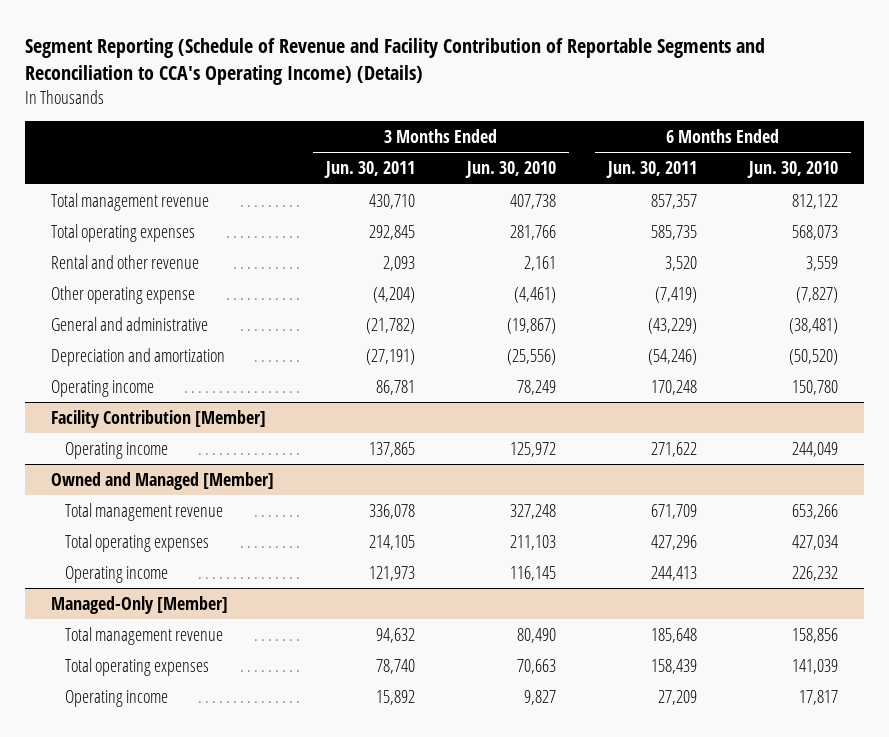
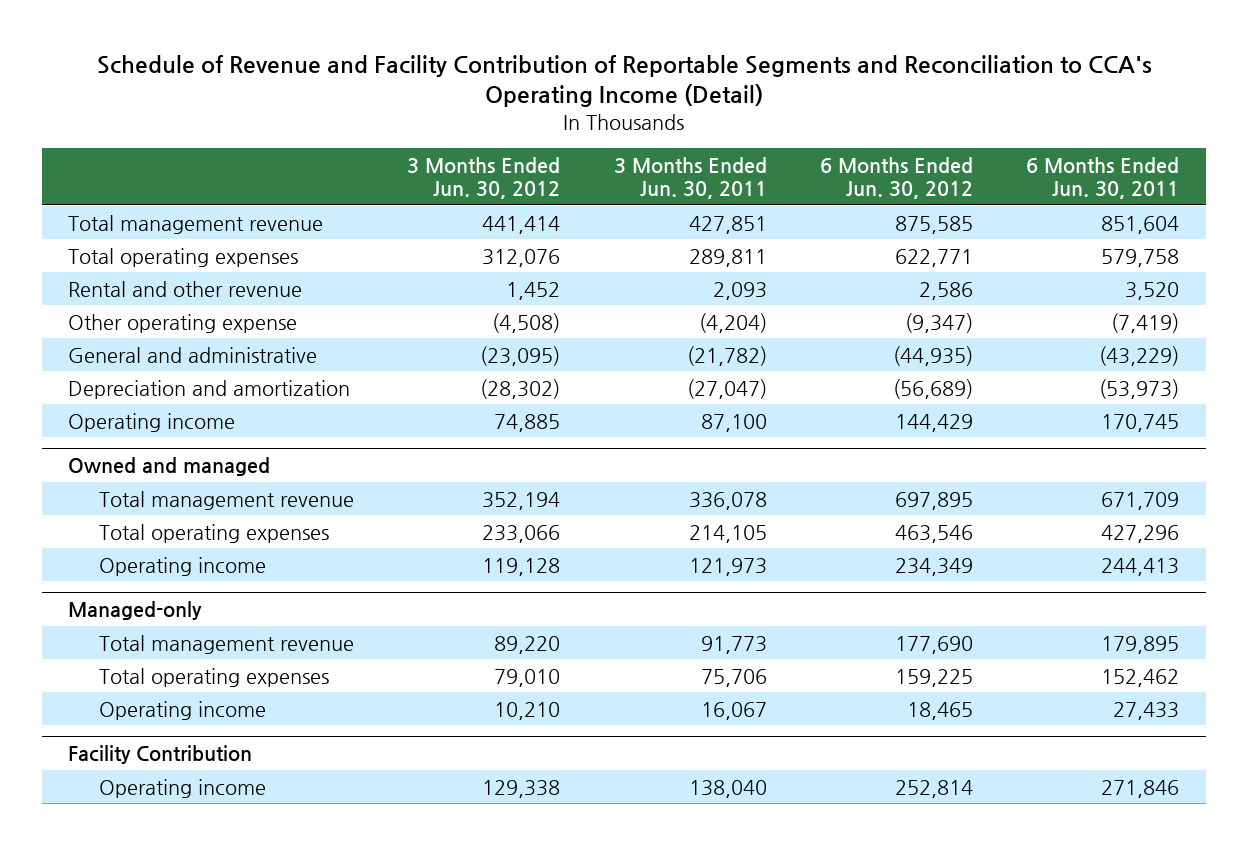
- Segment Reporting (Schedule of Revenue and Facility Contribution of Reportable Segments and Reconciliation to CCA's Operating Income) (Details)
+ Schedule of Revenue and Facility Contribution of Reportable Segments and Reconciliation to CCA's Operating Income (Detail)
- | 3 Months Ended Jun. 30, 2011 | 3 Months Ended Jun. 30, 2010 | 6 Months Ended Jun. 30, 2011 | 6 Months Ended Jun. 30, 2010
+ | 3 Months Ended Jun. 30, 2012 | 3 Months Ended Jun. 30, 2011 | 6 Months Ended Jun. 30, 2012 | 6 Months Ended Jun. 30, 2011
- Total management revenue | 430,710 | 407,738 | 857,357 | 812,122
- Total operating expenses | 292,845 | 281,766 | 585,735 | 568,073
+ Total management revenue | 441,414 | 427,851 | 875,585 | 851,604
+ Total operating expenses | 312,076 | 289,811 | 622,771 | 579,758
- Depreciation and amortization | (27,191) | (25,556) | (54,246) | (50,520)
- Operating income | 86,781 | 78,249 | 170,248 | 150,780
- Facility Contribution [Member]
- Operating income | 137,865 | 125,972 | 271,622 | 244,049
- Owned and Managed [Member]
+ Depreciation and amortization | (28,302) | (27,047) | (56,689) | (53,973)
+ Operating income | 74,885 | 87,100 | 144,429 | 170,745
+ Owned and managed
- Managed-Only [Member]
- Total management revenue | 94,632 | 80,490 | 185,648 | 158,856
- Total operating expenses | 78,740 | 70,663 | 158,439 | 141,039
- Operating income | 15,892 | 9,827 | 27,209 | 17,817
+ Managed-only
+ Total management revenue | 89,220 | 91,773 | 177,690 | 179,895
+ Total operating expenses | 79,010 | 75,706 | 159,225 | 152,462
+ Operating income | 10,210 | 16,067 | 18,465 | 27,433
+ Facility Contribution
+ Operating income | 129,338 | 138,040 | 252,814 | 271,846

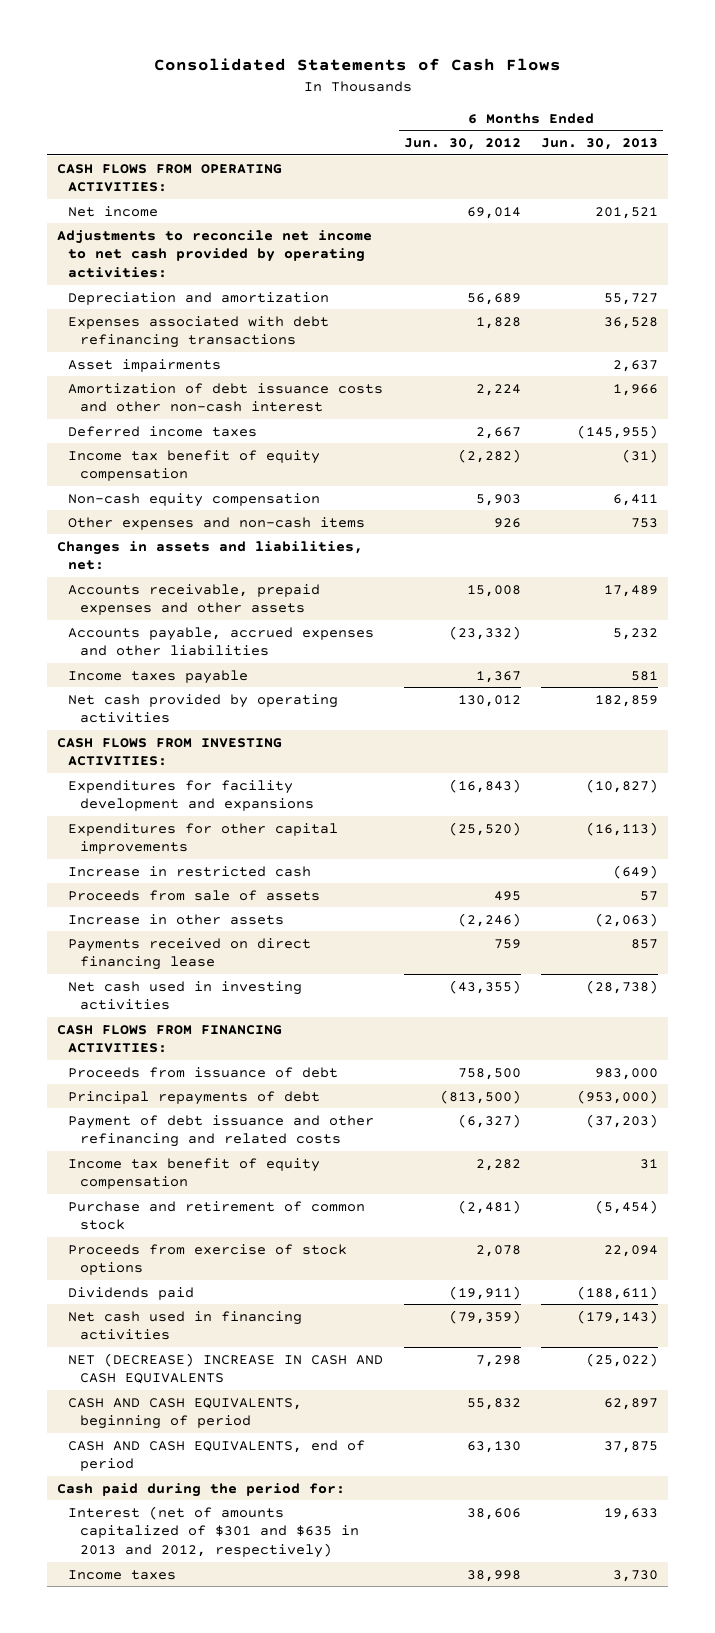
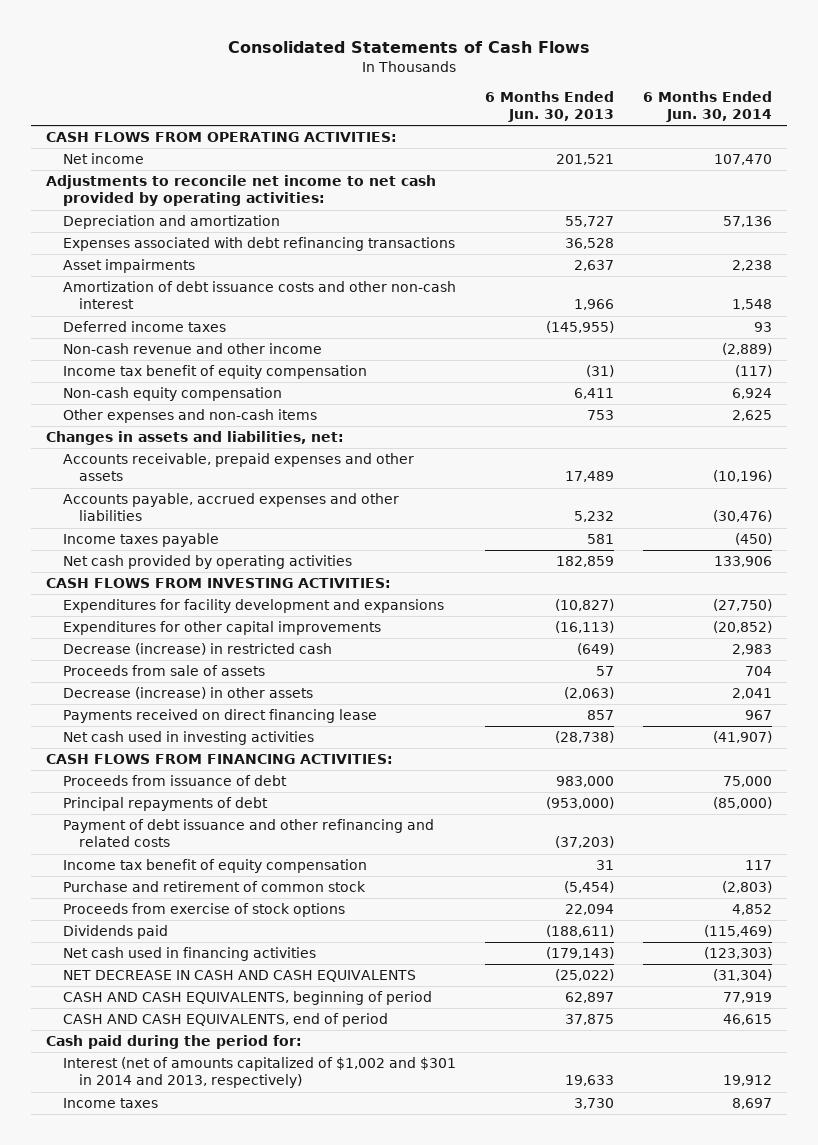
- | 6 Months Ended Jun. 30, 2012 | 6 Months Ended Jun. 30, 2013
+ | 6 Months Ended Jun. 30, 2013 | 6 Months Ended Jun. 30, 2014
+ Non-cash revenue and other income | | (2,889)
- Increase in restricted cash | | (649)
+ Decrease (increase) in restricted cash | (649) | 2,983
- Increase in other assets | (2,246) | (2,063)
+ Decrease (increase) in other assets | (2,063) | 2,041
- NET (DECREASE) INCREASE IN CASH AND CASH EQUIVALENTS | 7,298 | (25,022)
+ NET DECREASE IN CASH AND CASH EQUIVALENTS | (25,022) | (31,304)
- Interest (net of amounts capitalized of $301 and $635 in 2013 and 2012, respectively) | 38,606 | 19,633
+ Interest (net of amounts capitalized of $1,002 and $301 in 2014 and 2013, respectively) | 19,633 | 19,912

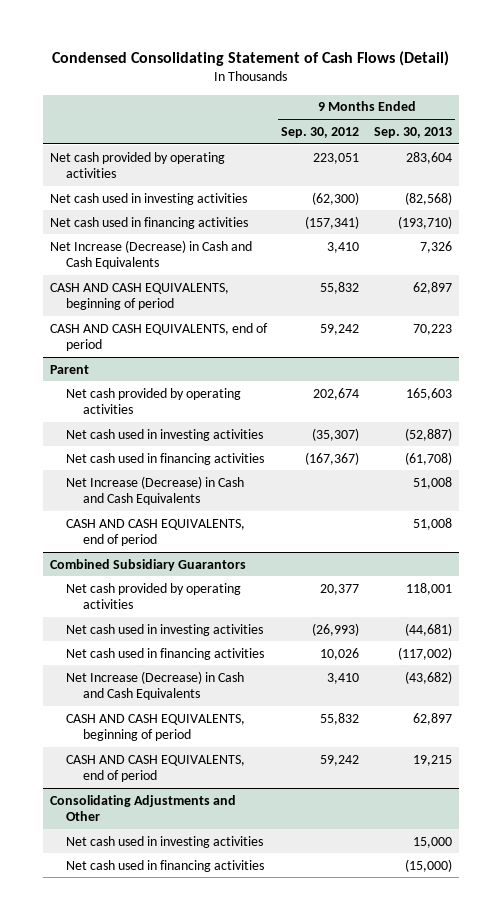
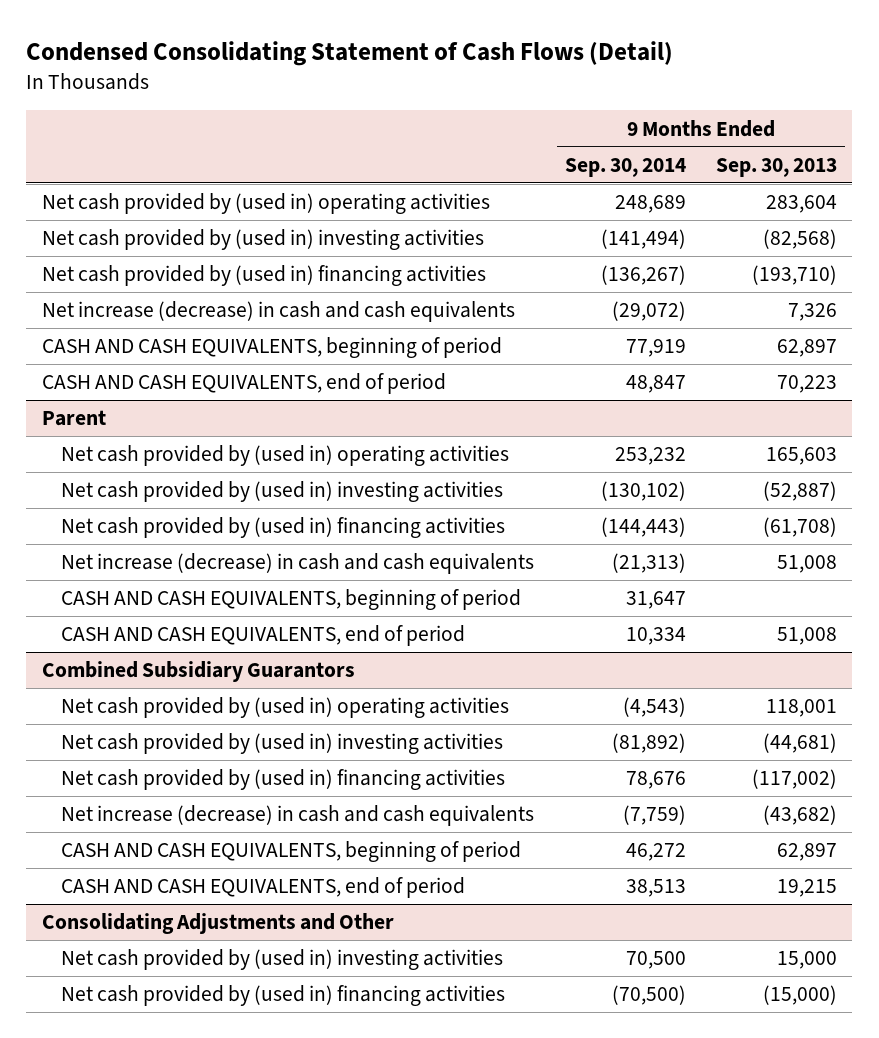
- | 9 Months Ended Sep. 30, 2012 | 9 Months Ended Sep. 30, 2013
+ | 9 Months Ended Sep. 30, 2014 | 9 Months Ended Sep. 30, 2013
- Net cash provided by operating activities | 223,051 | 283,604
- Net cash used in investing activities | (62,300) | (82,568)
- Net cash used in financing activities | (157,341) | (193,710)
- Net Increase (Decrease) in Cash and Cash Equivalents | 3,410 | 7,326
+ Net cash provided by (used in) operating activities | 248,689 | 283,604
+ Net cash provided by (used in) investing activities | (141,494) | (82,568)
+ Net cash provided by (used in) financing activities | (136,267) | (193,710)
+ Net increase (decrease) in cash and cash equivalents | (29,072) | 7,326
@ Parent
- Net cash provided by operating activities | 202,674 | 165,603
- Net cash used in investing activities | (35,307) | (52,887)
- Net cash used in financing activities | (167,367) | (61,708)
- Net Increase (Decrease) in Cash and Cash Equivalents | | 51,008
+ Net cash provided by (used in) operating activities | 253,232 | 165,603
+ Net cash provided by (used in) investing activities | (130,102) | (52,887)
+ Net cash provided by (used in) financing activities | (144,443) | (61,708)
+ Net increase (decrease) in cash and cash equivalents | (21,313) | 51,008
+ CASH AND CASH EQUIVALENTS, beginning of period | 31,647 |
@ Combined Subsidiary Guarantors
- Net cash provided by operating activities | 20,377 | 118,001
- Net cash used in investing activities | (26,993) | (44,681)
- Net cash used in financing activities | 10,026 | (117,002)
- Net Increase (Decrease) in Cash and Cash Equivalents | 3,410 | (43,682)
+ Net cash provided by (used in) operating activities | (4,543) | 118,001
+ Net cash provided by (used in) investing activities | (81,892) | (44,681)
+ Net cash provided by (used in) financing activities | 78,676 | (117,002)
+ Net increase (decrease) in cash and cash equivalents | (7,759) | (43,682)
@ Consolidating Adjustments and Other
- Net cash used in investing activities | | 15,000
- Net cash used in financing activities | | (15,000)
+ Net cash provided by (used in) investing activities | 70,500 | 15,000
+ Net cash provided by (used in) financing activities | (70,500) | (15,000)

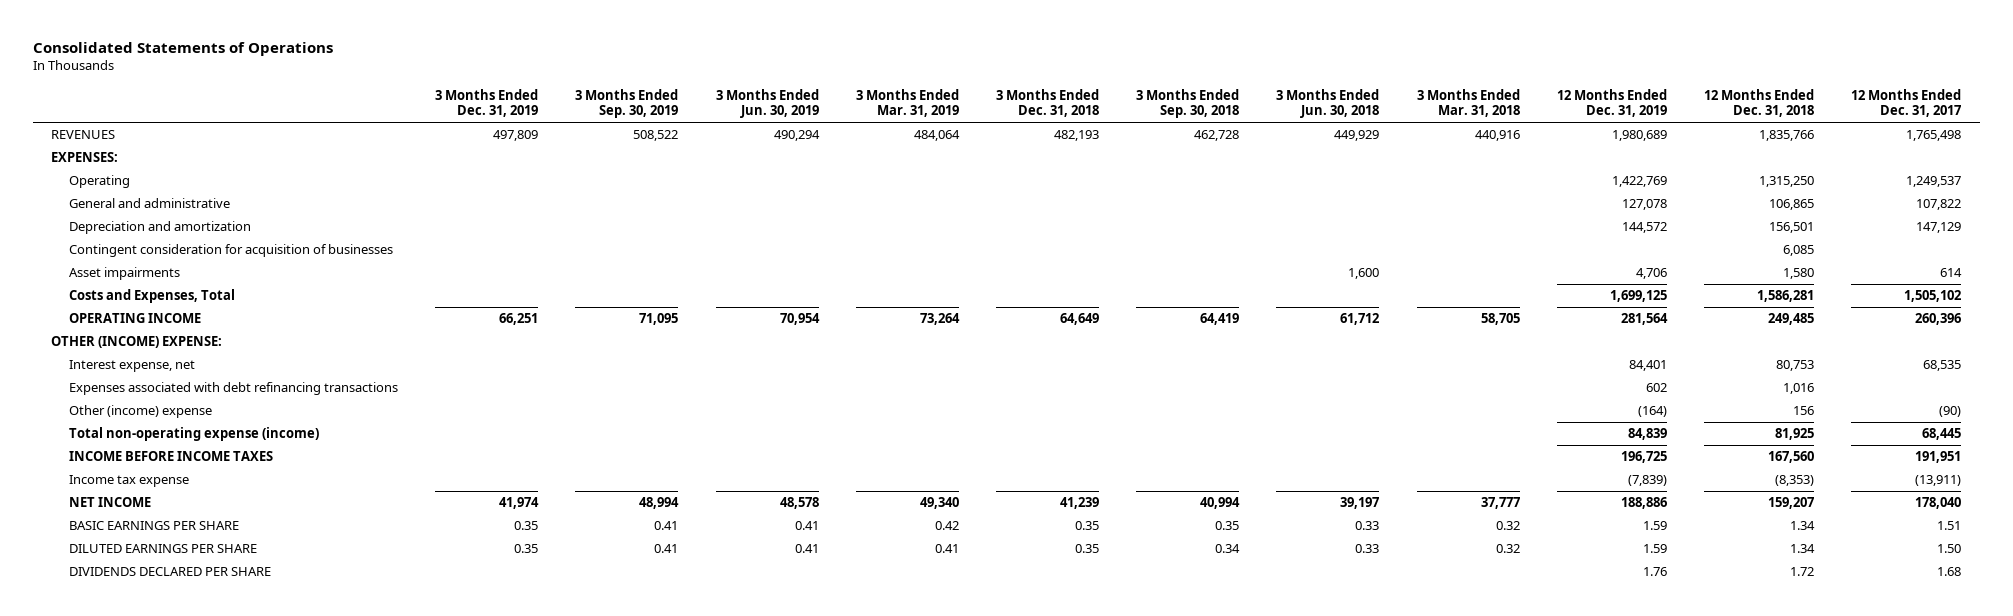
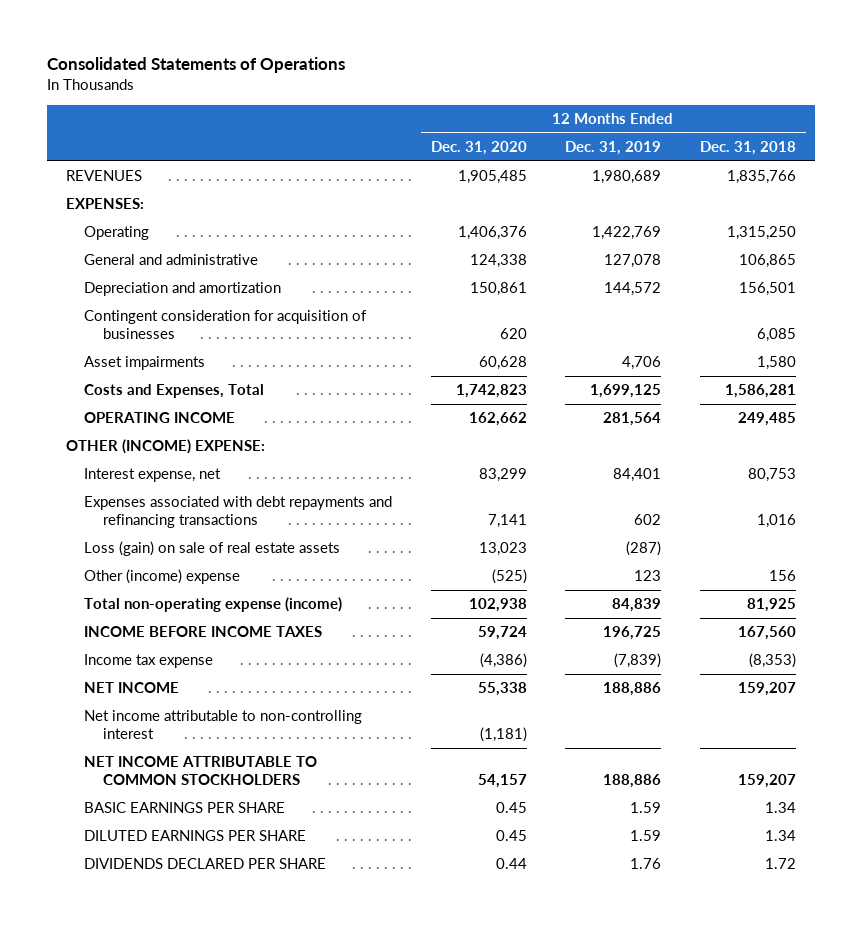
- | 3 Months Ended Dec. 31, 2019 | 3 Months Ended Sep. 30, 2019 | 3 Months Ended Jun. 30, 2019 | 3 Months Ended Mar. 31, 2019 | 3 Months Ended Dec. 31, 2018 | 3 Months Ended Sep. 30, 2018 | 3 Months Ended Jun. 30, 2018 | 3 Months Ended Mar. 31, 2018 | 12 Months Ended Dec. 31, 2019 | 12 Months Ended Dec. 31, 2018 | 12 Months Ended Dec. 31, 2017
+ | 12 Months Ended Dec. 31, 2020 | 12 Months Ended Dec. 31, 2019 | 12 Months Ended Dec. 31, 2018
- Expenses associated with debt refinancing transactions | | | | | | | | | 602 | 1,016 |
- Other (income) expense | | | | | | | | | (164) | 156 | (90)
+ Expenses associated with debt repayments and refinancing transactions | 7,141 | 602 | 1,016
+ Loss (gain) on sale of real estate assets | 13,023 | (287) |
+ Other (income) expense | (525) | 123 | 156
+ Net income attributable to non-controlling interest | (1,181) | |
+ NET INCOME ATTRIBUTABLE TO COMMON STOCKHOLDERS | 54,157 | 188,886 | 159,207

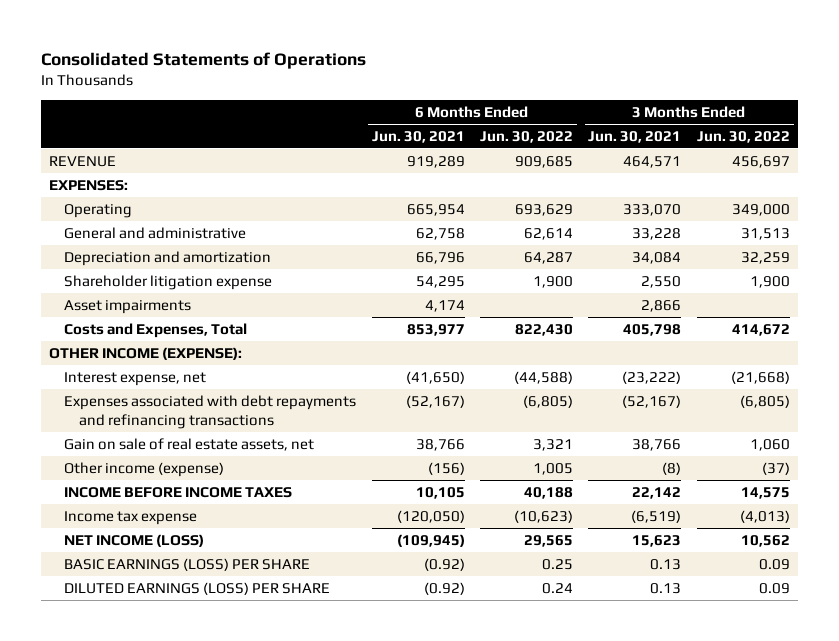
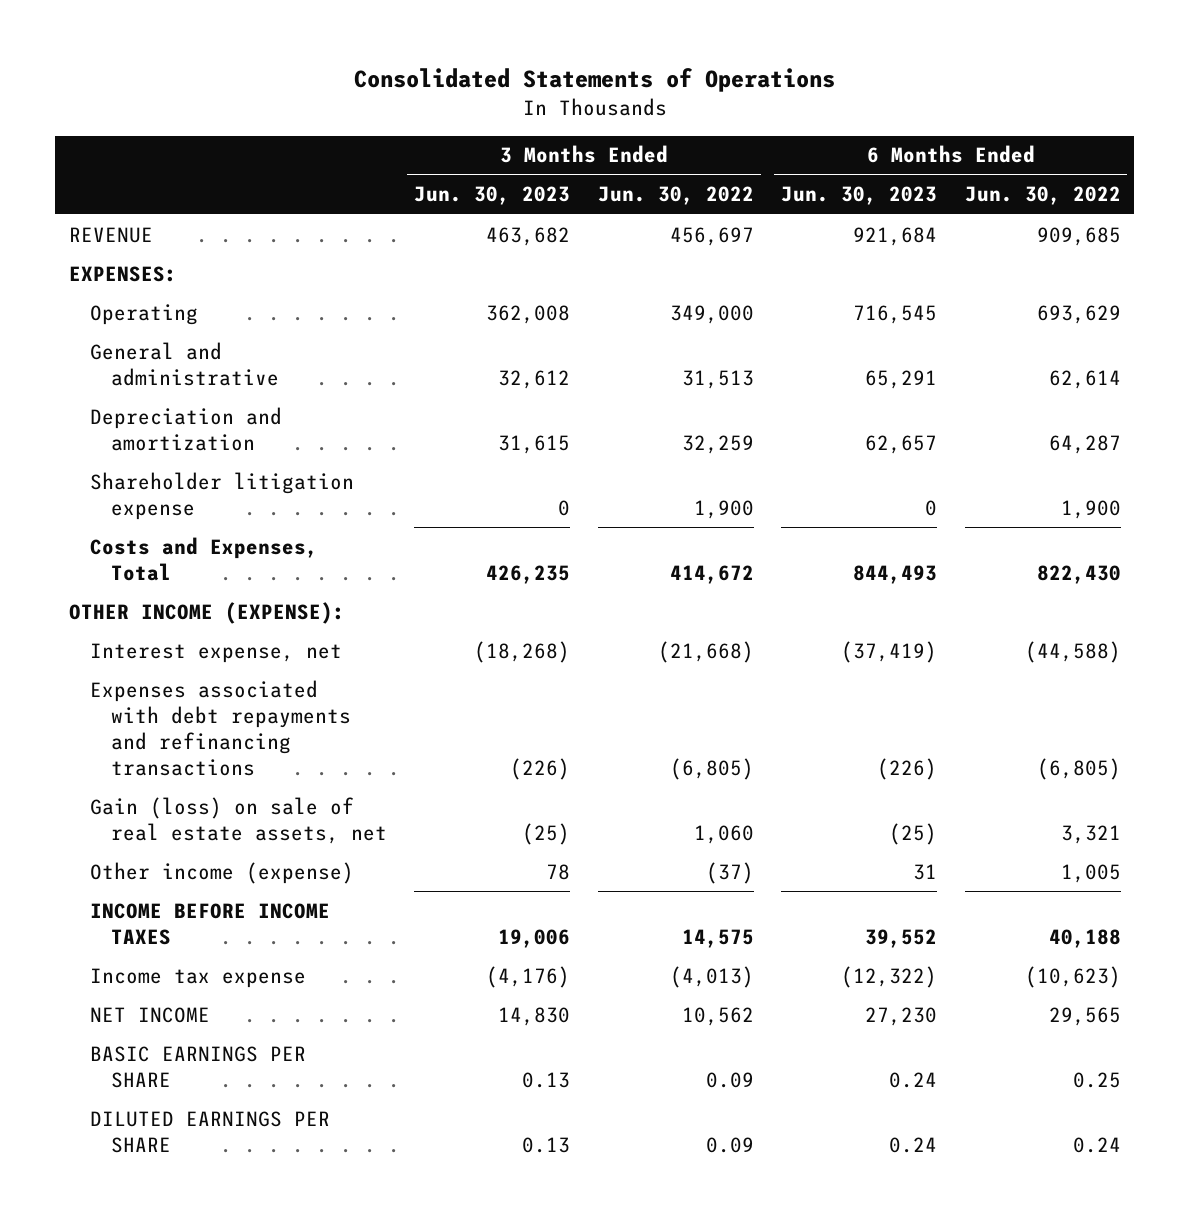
- | 6 Months Ended Jun. 30, 2021 | 6 Months Ended Jun. 30, 2022 | 3 Months Ended Jun. 30, 2021 | 3 Months Ended Jun. 30, 2022
+ | 3 Months Ended Jun. 30, 2023 | 3 Months Ended Jun. 30, 2022 | 6 Months Ended Jun. 30, 2023 | 6 Months Ended Jun. 30, 2022
- Asset impairments | 4,174 | | 2,866 |
- Gain on sale of real estate assets, net | 38,766 | 3,321 | 38,766 | 1,060
+ Gain (loss) on sale of real estate assets, net | (25) | 1,060 | (25) | 3,321
- NET INCOME (LOSS) | (109,945) | 29,565 | 15,623 | 10,562
- BASIC EARNINGS (LOSS) PER SHARE | (0.92) | 0.25 | 0.13 | 0.09
- DILUTED EARNINGS (LOSS) PER SHARE | (0.92) | 0.24 | 0.13 | 0.09
+ NET INCOME | 14,830 | 10,562 | 27,230 | 29,565
+ BASIC EARNINGS PER SHARE | 0.13 | 0.09 | 0.24 | 0.25
+ DILUTED EARNINGS PER SHARE | 0.13 | 0.09 | 0.24 | 0.24

